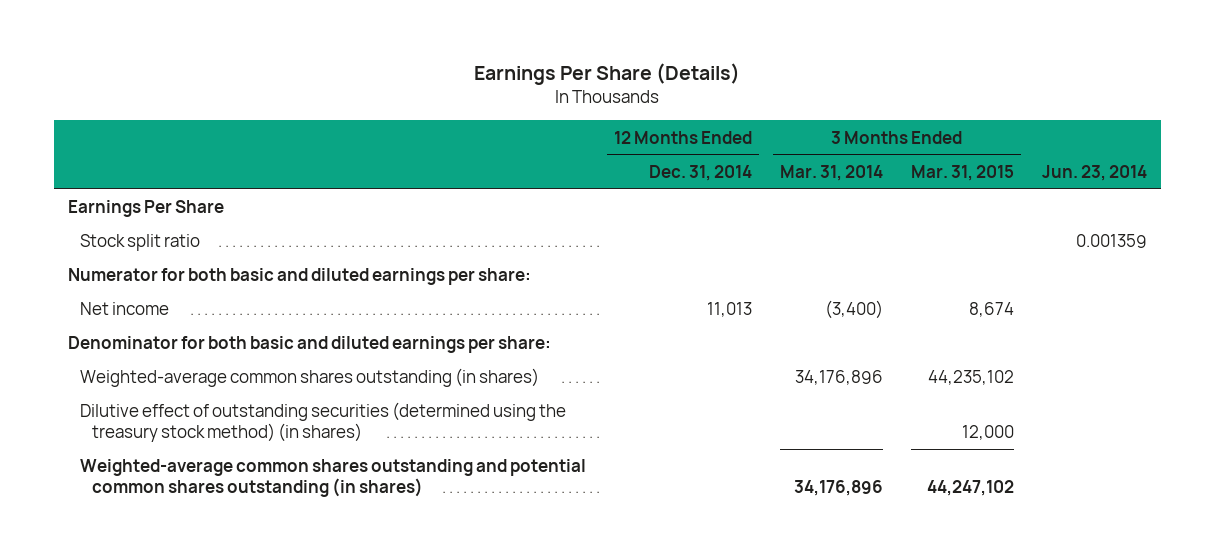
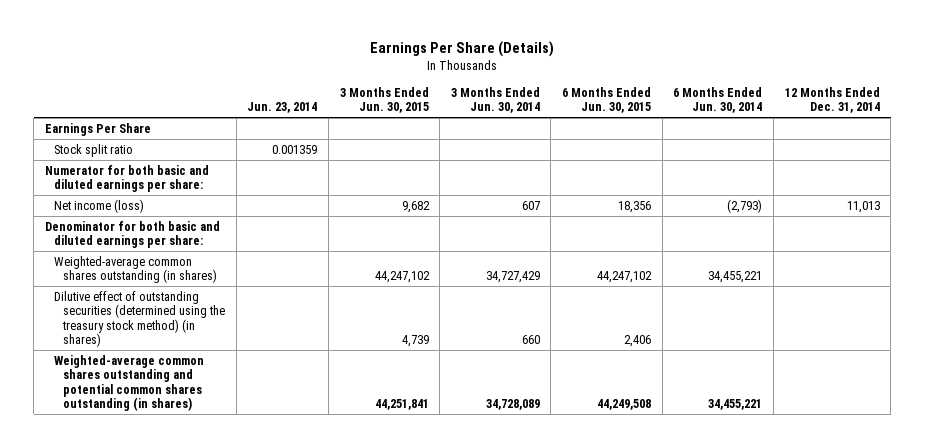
- | 12 Months Ended Dec. 31, 2014 | 3 Months Ended Mar. 31, 2014 | 3 Months Ended Mar. 31, 2015 | Jun. 23, 2014
+ | Jun. 23, 2014 | 3 Months Ended Jun. 30, 2015 | 3 Months Ended Jun. 30, 2014 | 6 Months Ended Jun. 30, 2015 | 6 Months Ended Jun. 30, 2014 | 12 Months Ended Dec. 31, 2014
- Net income | 11,013 | (3,400) | 8,674 |
+ Net income (loss) | | 9,682 | 607 | 18,356 | (2,793) | 11,013

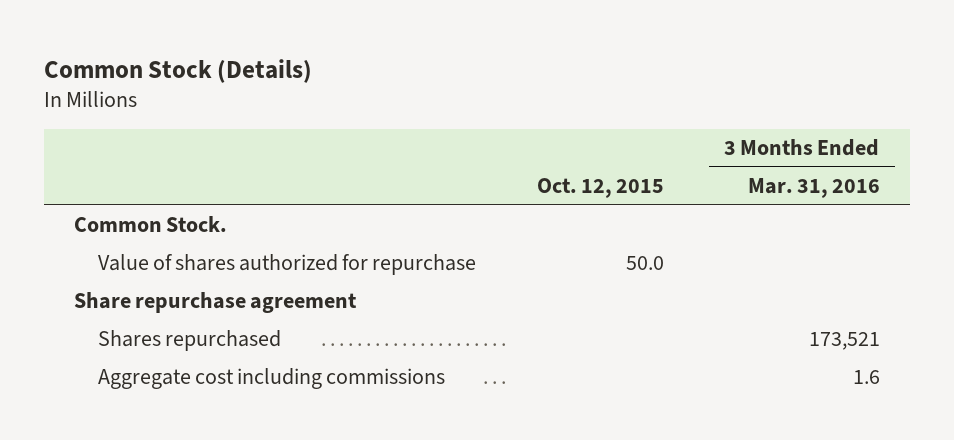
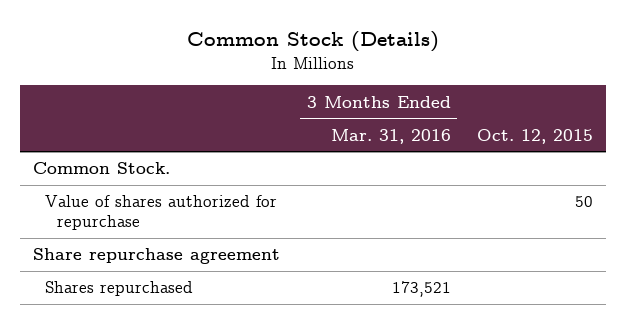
- | Oct. 12, 2015 | 3 Months Ended Mar. 31, 2016
+ | 3 Months Ended Mar. 31, 2016 | Oct. 12, 2015
- Value of shares authorized for repurchase | 50.0 |
+ Value of shares authorized for repurchase | | 50
- Aggregate cost including commissions | | 1.6

